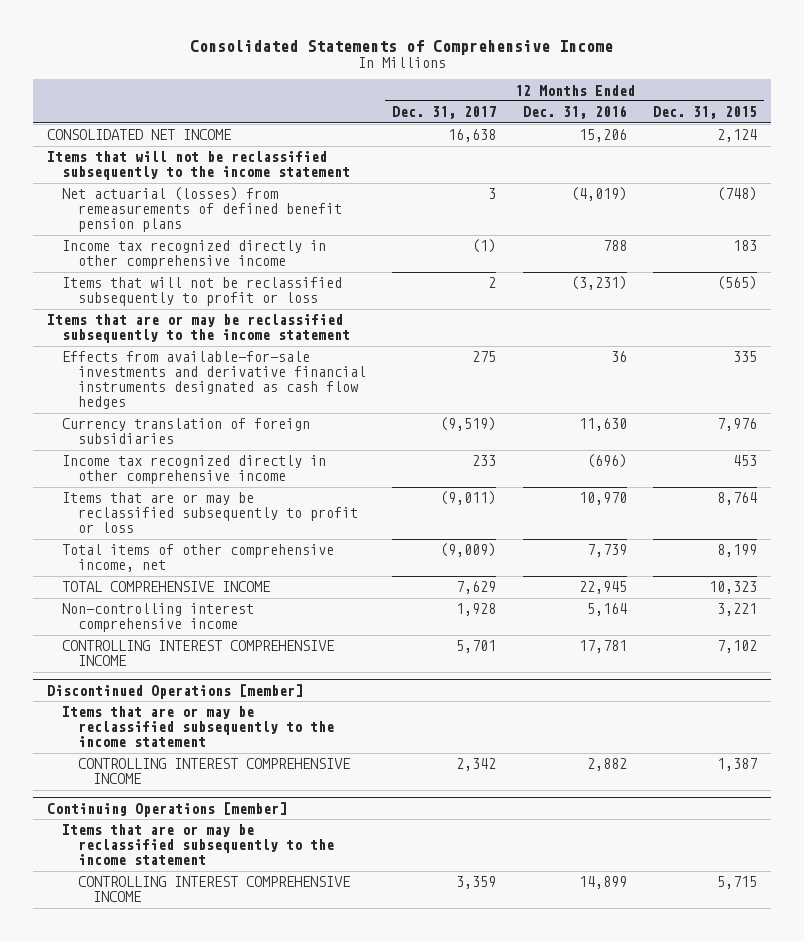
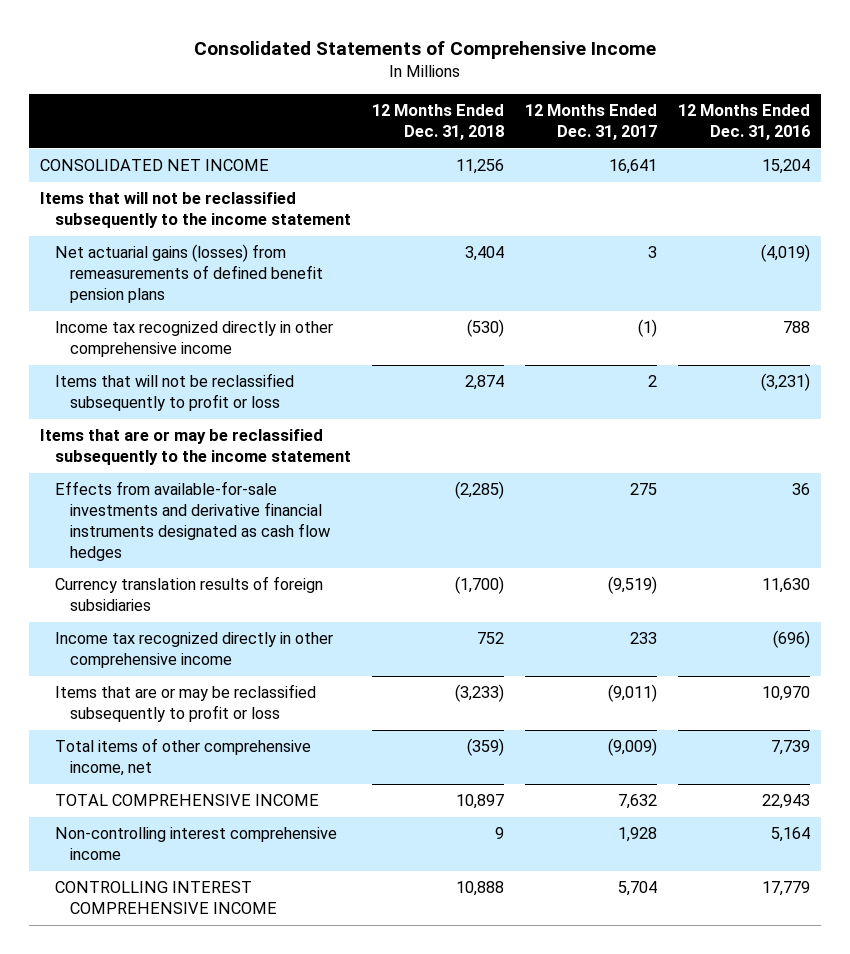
- | 12 Months Ended Dec. 31, 2017 | 12 Months Ended Dec. 31, 2016 | 12 Months Ended Dec. 31, 2015
+ | 12 Months Ended Dec. 31, 2018 | 12 Months Ended Dec. 31, 2017 | 12 Months Ended Dec. 31, 2016
- CONSOLIDATED NET INCOME | 16,638 | 15,206 | 2,124
+ CONSOLIDATED NET INCOME | 11,256 | 16,641 | 15,204
- Net actuarial (losses) from remeasurements of defined benefit pension plans | 3 | (4,019) | (748)
+ Net actuarial gains (losses) from remeasurements of defined benefit pension plans | 3,404 | 3 | (4,019)
- Currency translation of foreign subsidiaries | (9,519) | 11,630 | 7,976
+ Currency translation results of foreign subsidiaries | (1,700) | (9,519) | 11,630
- TOTAL COMPREHENSIVE INCOME | 7,629 | 22,945 | 10,323
+ TOTAL COMPREHENSIVE INCOME | 10,897 | 7,632 | 22,943
- CONTROLLING INTEREST COMPREHENSIVE INCOME | 5,701 | 17,781 | 7,102
- Discontinued Operations [member]
- Items that are or may be reclassified subsequently to the income statement
- CONTROLLING INTEREST COMPREHENSIVE INCOME | 2,342 | 2,882 | 1,387
- Continuing Operations [member]
- Items that are or may be reclassified subsequently to the income statement
- CONTROLLING INTEREST COMPREHENSIVE INCOME | 3,359 | 14,899 | 5,715
+ CONTROLLING INTEREST COMPREHENSIVE INCOME | 10,888 | 5,704 | 17,779

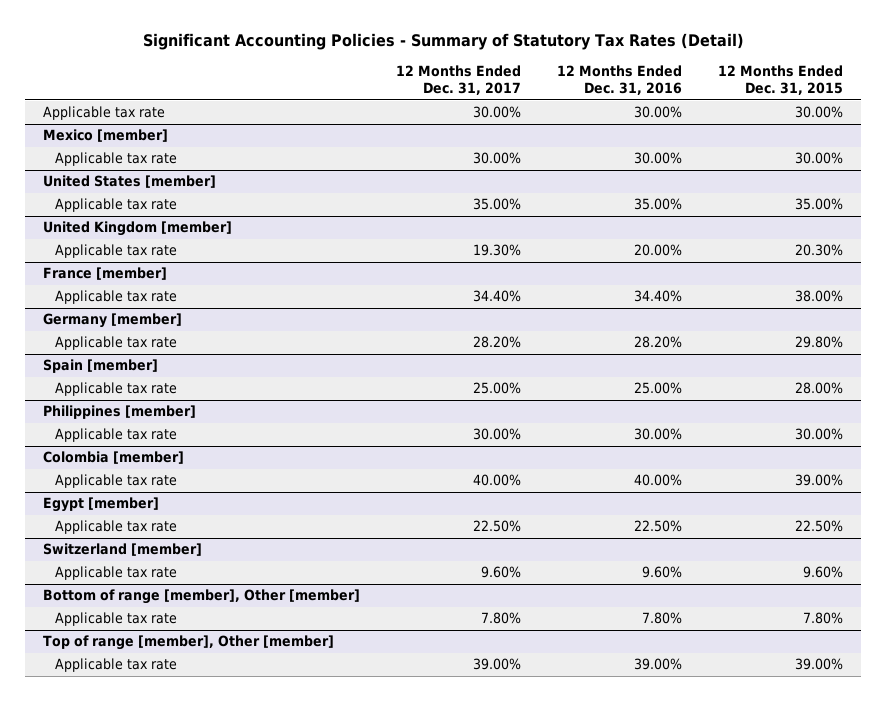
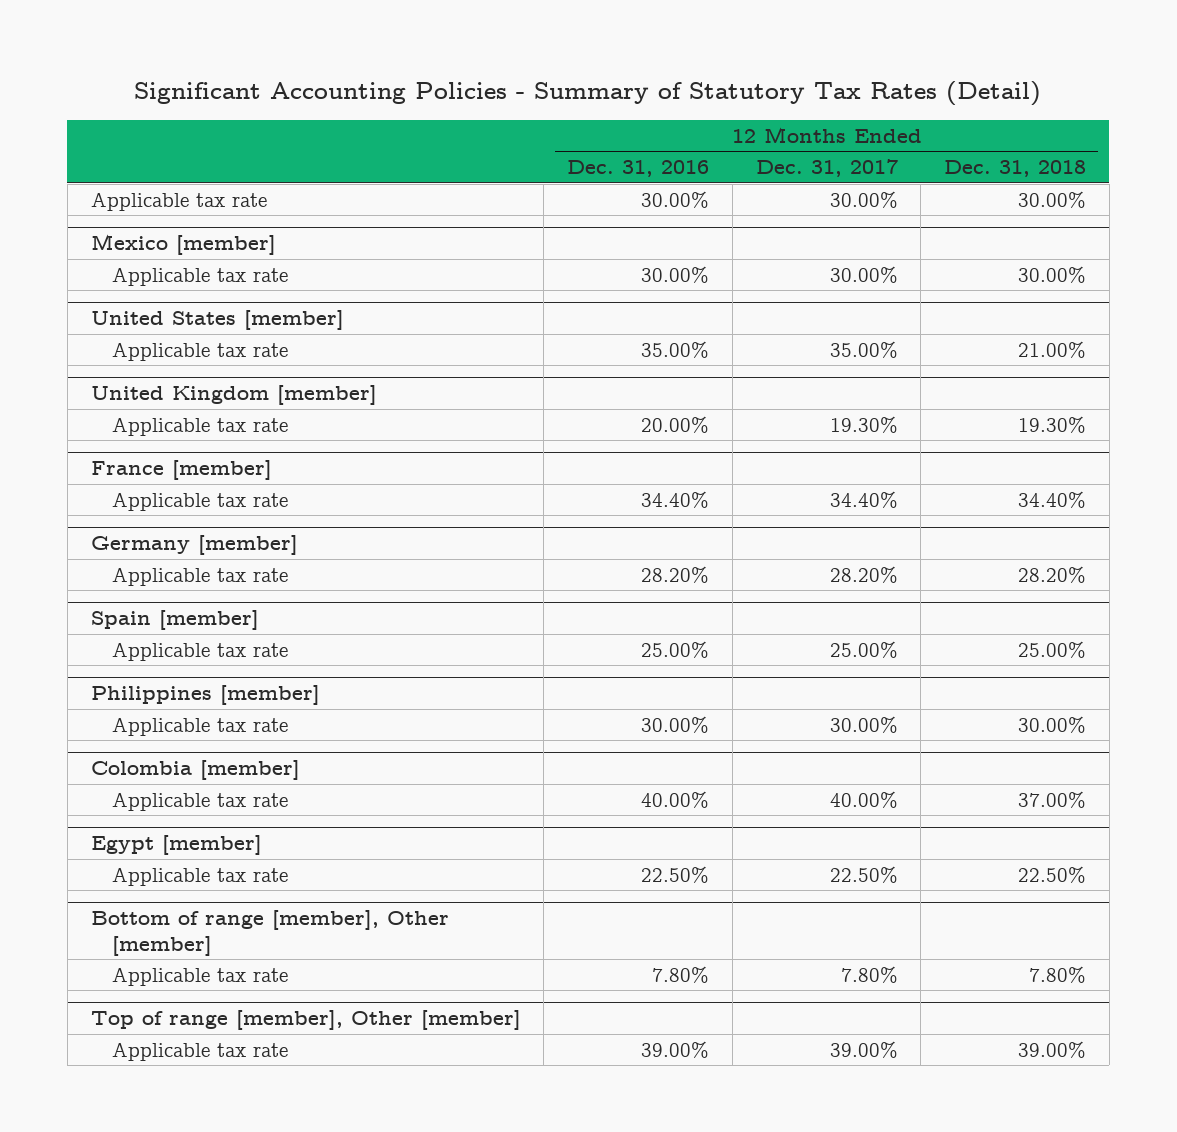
- | 12 Months Ended Dec. 31, 2017 | 12 Months Ended Dec. 31, 2016 | 12 Months Ended Dec. 31, 2015
+ | 12 Months Ended Dec. 31, 2016 | 12 Months Ended Dec. 31, 2017 | 12 Months Ended Dec. 31, 2018
- Switzerland [member]
- Applicable tax rate | 9.60% | 9.60% | 9.60%

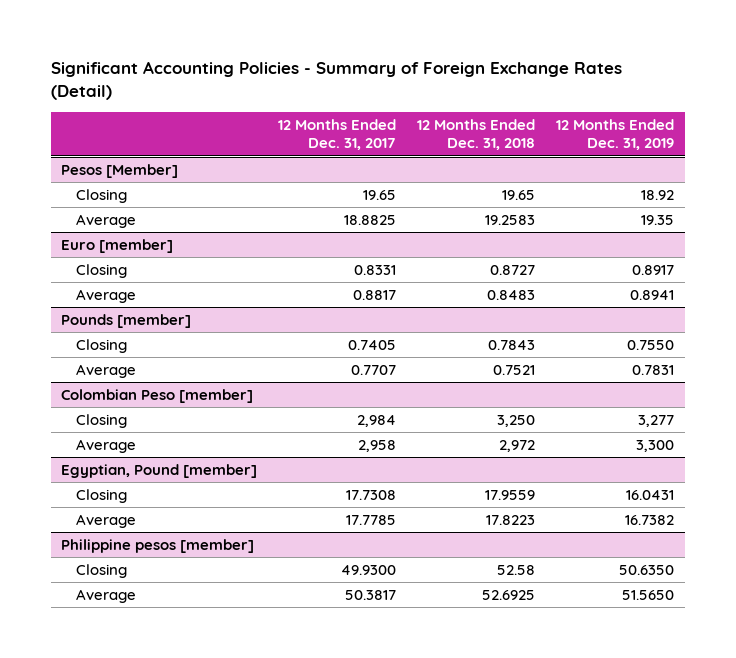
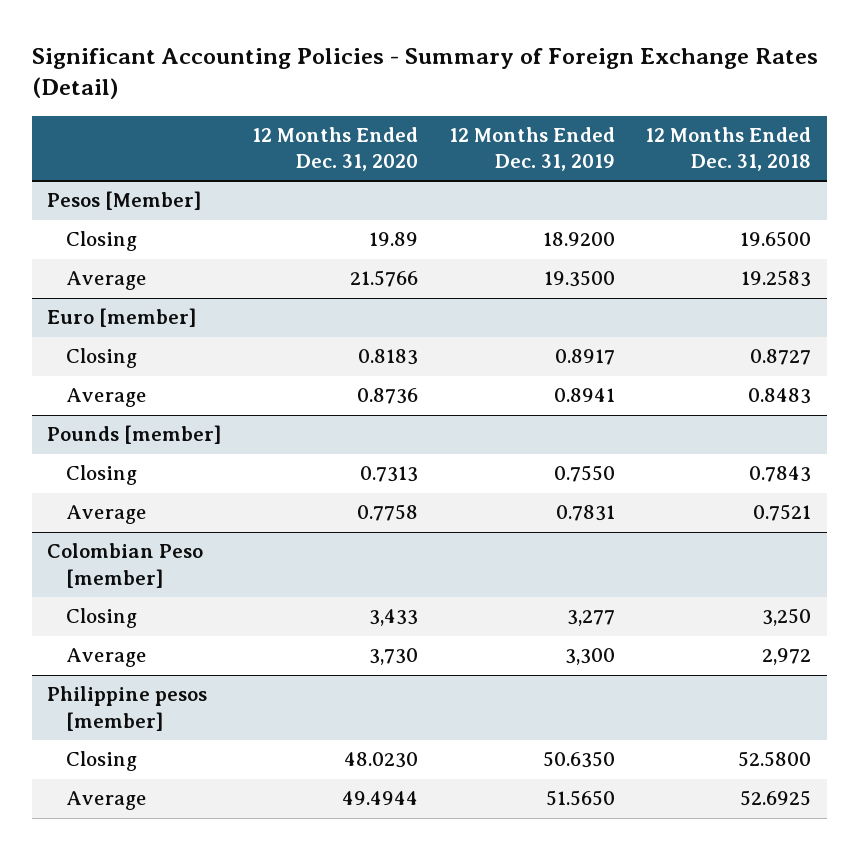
- | 12 Months Ended Dec. 31, 2017 | 12 Months Ended Dec. 31, 2018 | 12 Months Ended Dec. 31, 2019
+ | 12 Months Ended Dec. 31, 2020 | 12 Months Ended Dec. 31, 2019 | 12 Months Ended Dec. 31, 2018
@ Pesos [Member]
- Closing | 19.65 | 19.65 | 18.92
- Average | 18.8825 | 19.2583 | 19.35
+ Closing | 19.89 | 18.9200 | 19.6500
+ Average | 21.5766 | 19.3500 | 19.2583
- Egyptian, Pound [member]
- Closing | 17.7308 | 17.9559 | 16.0431
- Average | 17.7785 | 17.8223 | 16.7382
@ Philippine pesos [member]
- Closing | 49.9300 | 52.58 | 50.6350
+ Closing | 48.0230 | 50.6350 | 52.5800

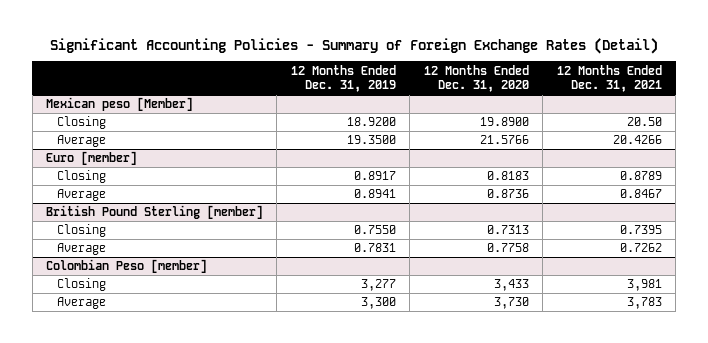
- | 12 Months Ended Dec. 31, 2020 | 12 Months Ended Dec. 31, 2019 | 12 Months Ended Dec. 31, 2018
+ | 12 Months Ended Dec. 31, 2019 | 12 Months Ended Dec. 31, 2020 | 12 Months Ended Dec. 31, 2021
- Pesos [Member]
- Closing | 19.89 | 18.9200 | 19.6500
+ Mexican peso [Member]
+ Closing | 18.9200 | 19.8900 | 20.50
- Pounds [member]
+ British Pound Sterling [member]
- Philippine pesos [member]
- Closing | 48.0230 | 50.6350 | 52.5800
- Average | 49.4944 | 51.5650 | 52.6925

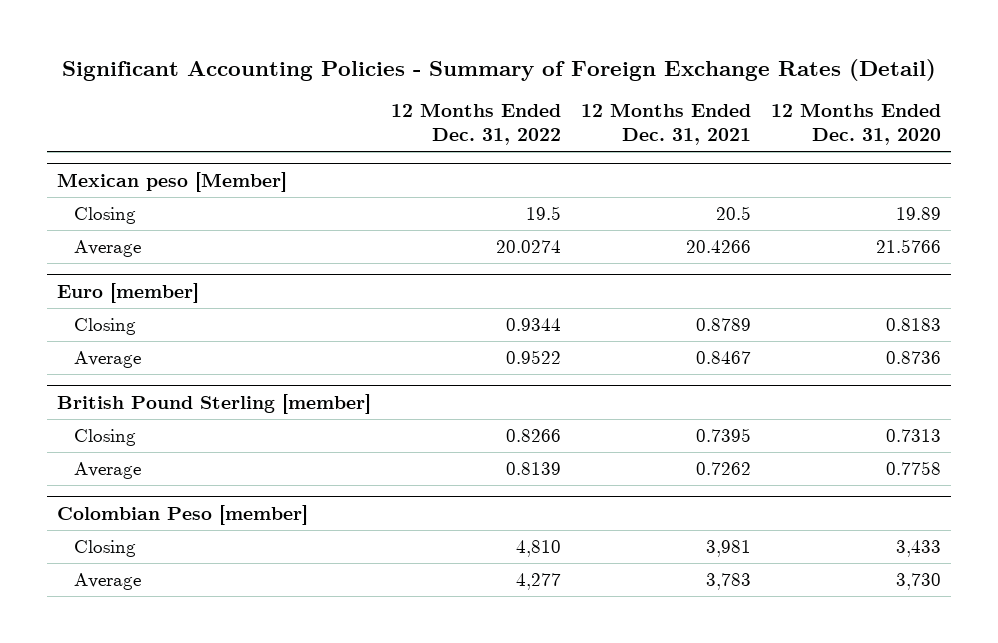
- | 12 Months Ended Dec. 31, 2019 | 12 Months Ended Dec. 31, 2020 | 12 Months Ended Dec. 31, 2021
+ | 12 Months Ended Dec. 31, 2022 | 12 Months Ended Dec. 31, 2021 | 12 Months Ended Dec. 31, 2020
@ Mexican peso [Member]
- Closing | 18.9200 | 19.8900 | 20.50
+ Closing | 19.5 | 20.5 | 19.89

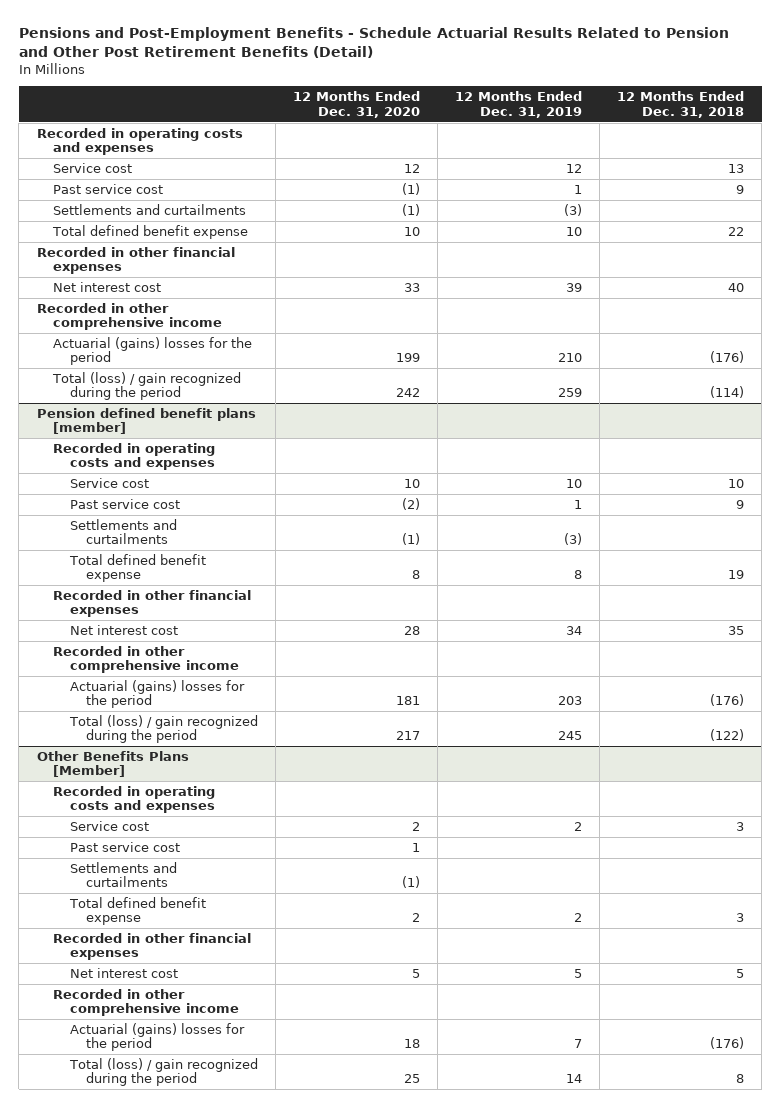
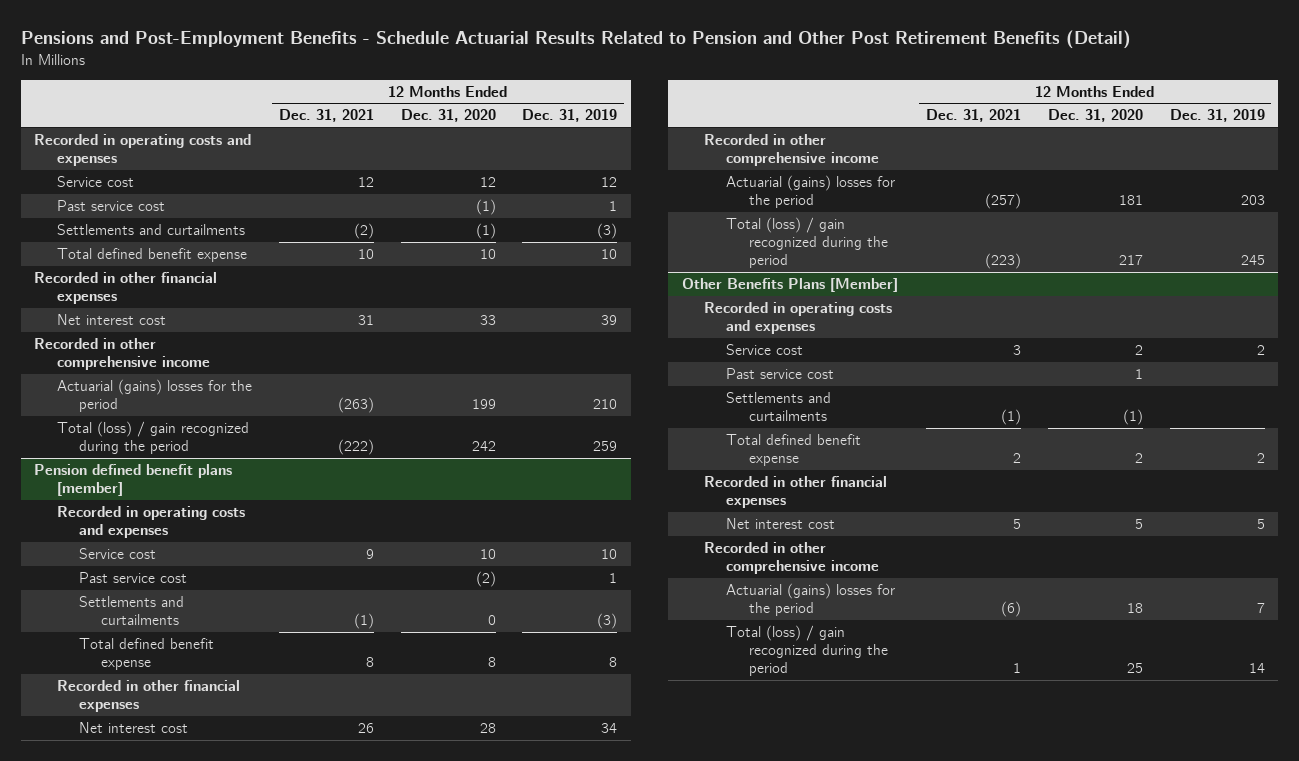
- | 12 Months Ended Dec. 31, 2020 | 12 Months Ended Dec. 31, 2019 | 12 Months Ended Dec. 31, 2018
+ | 12 Months Ended Dec. 31, 2021 | 12 Months Ended Dec. 31, 2020 | 12 Months Ended Dec. 31, 2019
@ Pension defined benefit plans [member]
- Settlements and curtailments | (1) | (3) |
+ Settlements and curtailments | (1) | 0 | (3)

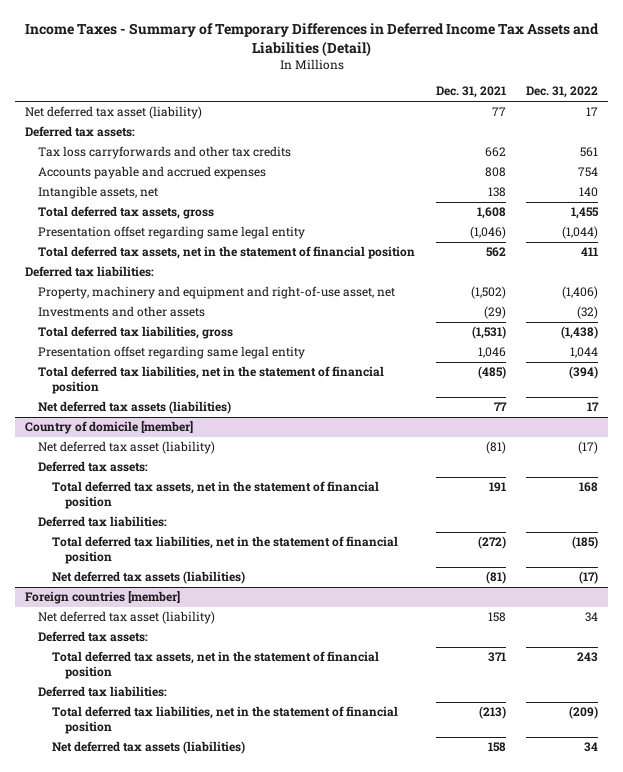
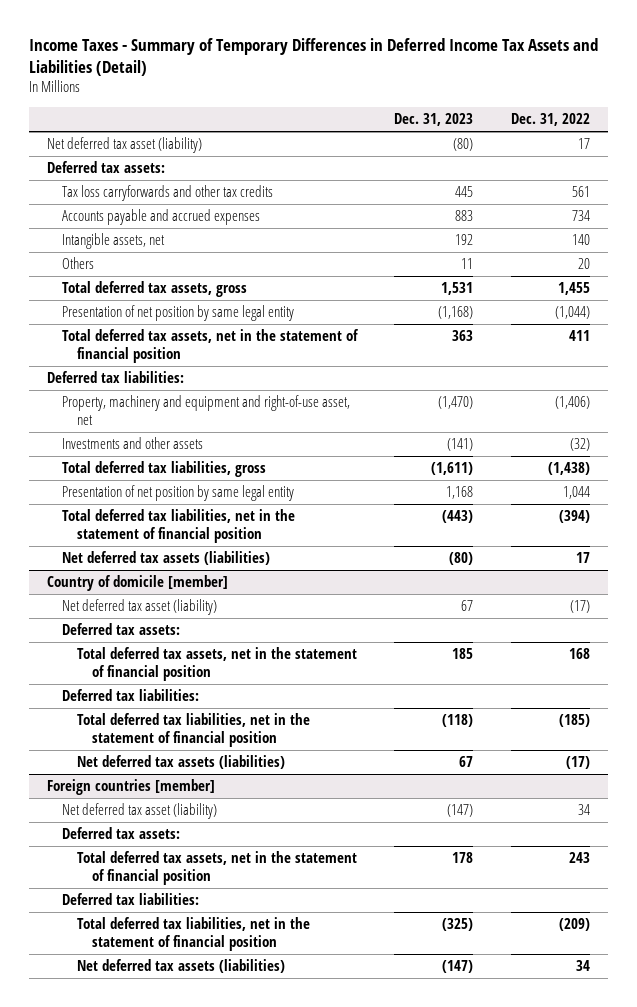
- | Dec. 31, 2021 | Dec. 31, 2022
+ | Dec. 31, 2023 | Dec. 31, 2022
- Accounts payable and accrued expenses | 808 | 754
+ Accounts payable and accrued expenses | 883 | 734
+ Others | 11 | 20
- Presentation offset regarding same legal entity | (1,046) | (1,044)
+ Presentation of net position by same legal entity | (1,168) | (1,044)
- Presentation offset regarding same legal entity | 1,046 | 1,044
+ Presentation of net position by same legal entity | 1,168 | 1,044

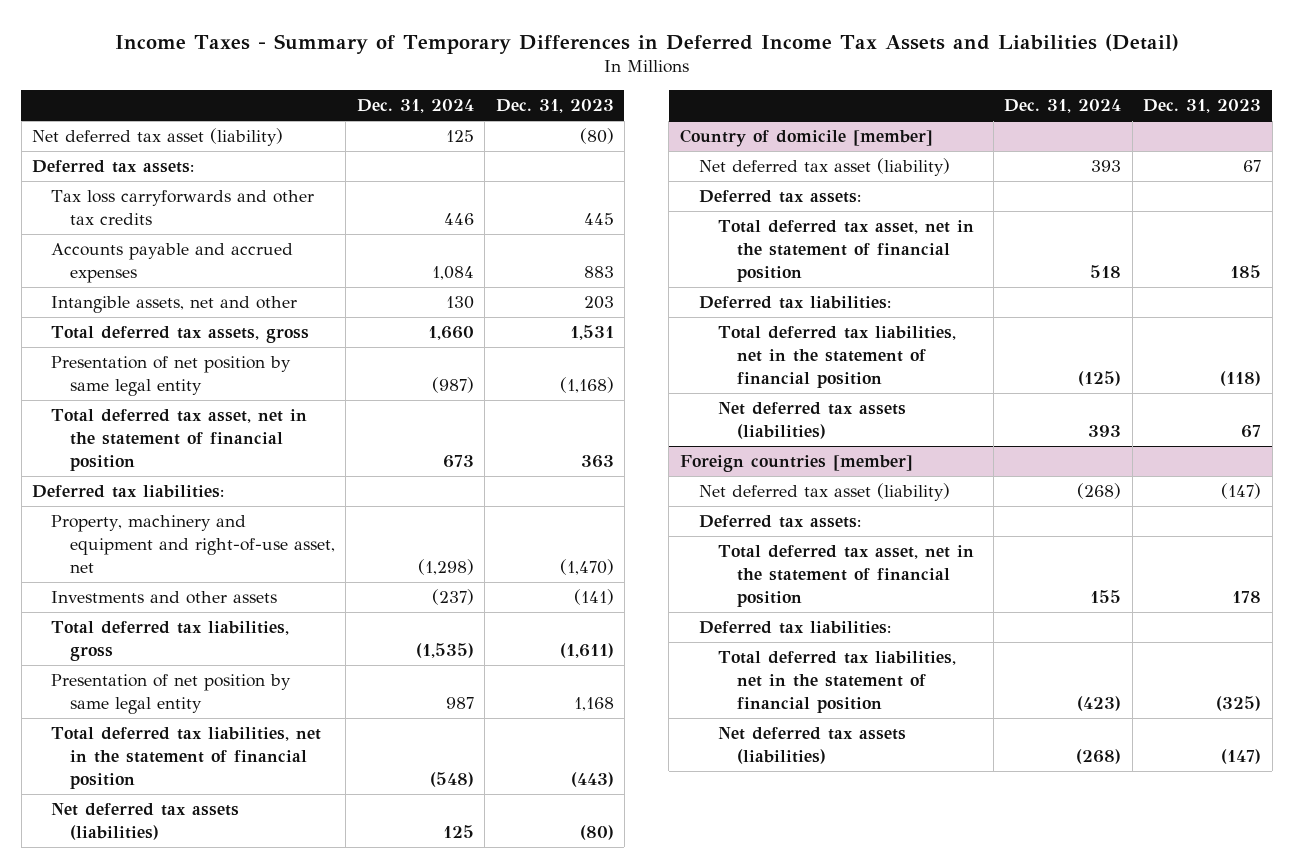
- | Dec. 31, 2023 | Dec. 31, 2022
+ | Dec. 31, 2024 | Dec. 31, 2023
- Intangible assets, net | 192 | 140
- Others | 11 | 20
+ Intangible assets, net and other | 130 | 203
- Total deferred tax assets, net in the statement of financial position | 363 | 411
+ Total deferred tax asset, net in the statement of financial position | 673 | 363
@ Country of domicile [member]
- Total deferred tax assets, net in the statement of financial position | 185 | 168
+ Total deferred tax asset, net in the statement of financial position | 518 | 185
@ Foreign countries [member]
- Total deferred tax assets, net in the statement of financial position | 178 | 243
+ Total deferred tax asset, net in the statement of financial position | 155 | 178

